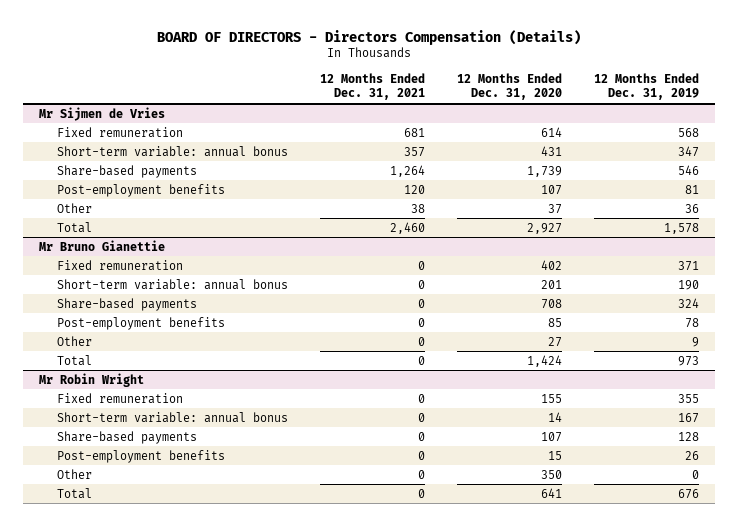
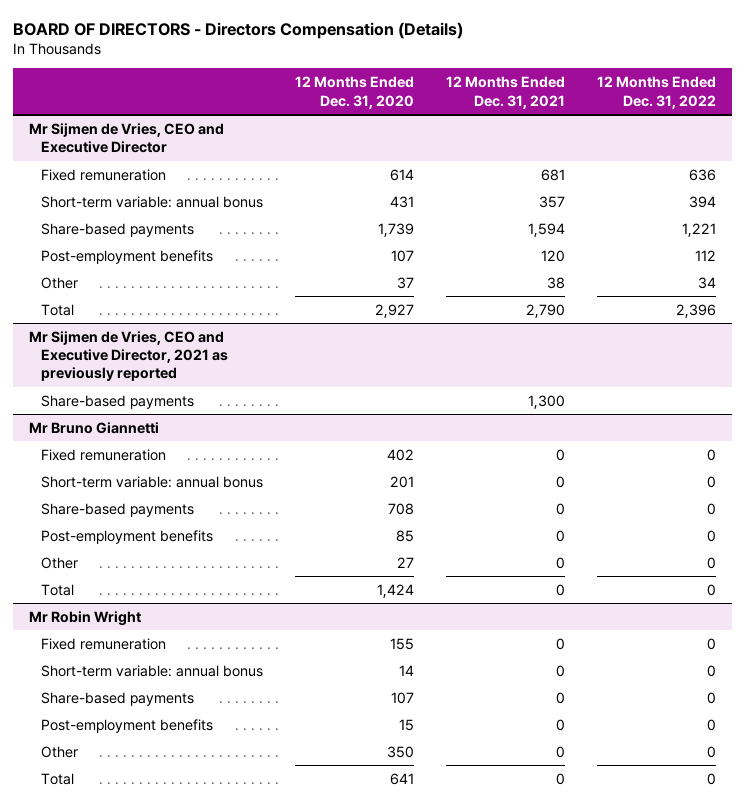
- | 12 Months Ended Dec. 31, 2021 | 12 Months Ended Dec. 31, 2020 | 12 Months Ended Dec. 31, 2019
+ | 12 Months Ended Dec. 31, 2020 | 12 Months Ended Dec. 31, 2021 | 12 Months Ended Dec. 31, 2022
- Mr Sijmen de Vries
+ Mr Sijmen de Vries, CEO and Executive Director
- Share-based payments | 1,264 | 1,739 | 546
+ Share-based payments | 1,739 | 1,594 | 1,221
- Total | 2,460 | 2,927 | 1,578
- Mr Bruno Gianettie
+ Total | 2,927 | 2,790 | 2,396
+ Mr Sijmen de Vries, CEO and Executive Director, 2021 as previously reported
+ Share-based payments | | 1,300 |
+ Mr Bruno Giannetti

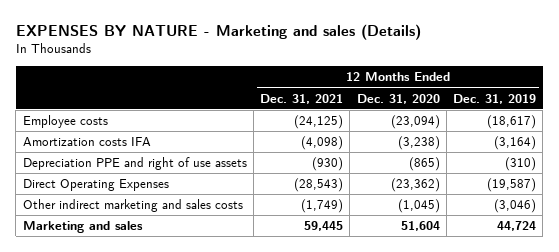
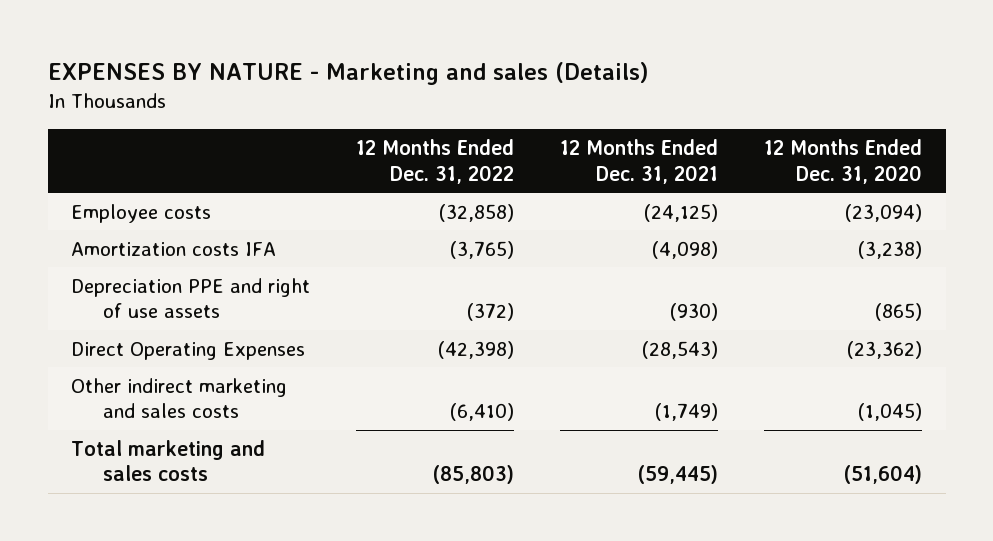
- | 12 Months Ended Dec. 31, 2021 | 12 Months Ended Dec. 31, 2020 | 12 Months Ended Dec. 31, 2019
+ | 12 Months Ended Dec. 31, 2022 | 12 Months Ended Dec. 31, 2021 | 12 Months Ended Dec. 31, 2020
- Marketing and sales | 59,445 | 51,604 | 44,724
+ Total marketing and sales costs | (85,803) | (59,445) | (51,604)

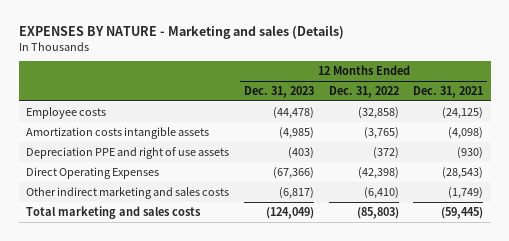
- | 12 Months Ended Dec. 31, 2022 | 12 Months Ended Dec. 31, 2021 | 12 Months Ended Dec. 31, 2020
+ | 12 Months Ended Dec. 31, 2023 | 12 Months Ended Dec. 31, 2022 | 12 Months Ended Dec. 31, 2021
- Amortization costs IFA | (3,765) | (4,098) | (3,238)
+ Amortization costs intangible assets | (4,985) | (3,765) | (4,098)

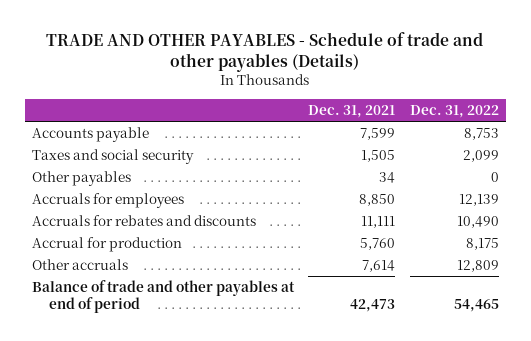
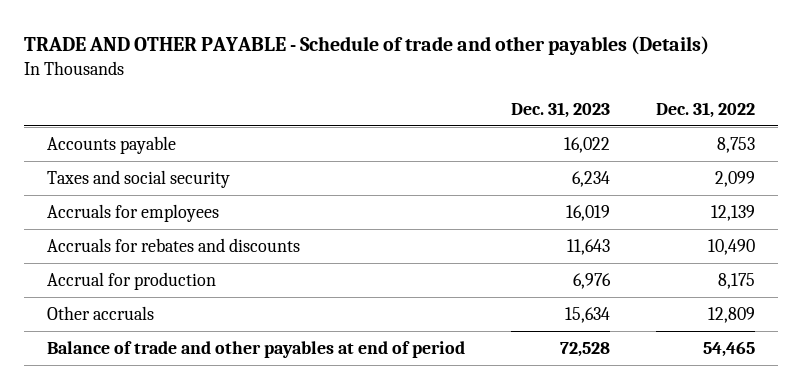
- TRADE AND OTHER PAYABLES - Schedule of trade and other payables (Details)
+ TRADE AND OTHER PAYABLE - Schedule of trade and other payables (Details)
- | Dec. 31, 2021 | Dec. 31, 2022
+ | Dec. 31, 2023 | Dec. 31, 2022
- Other payables | 34 | 0

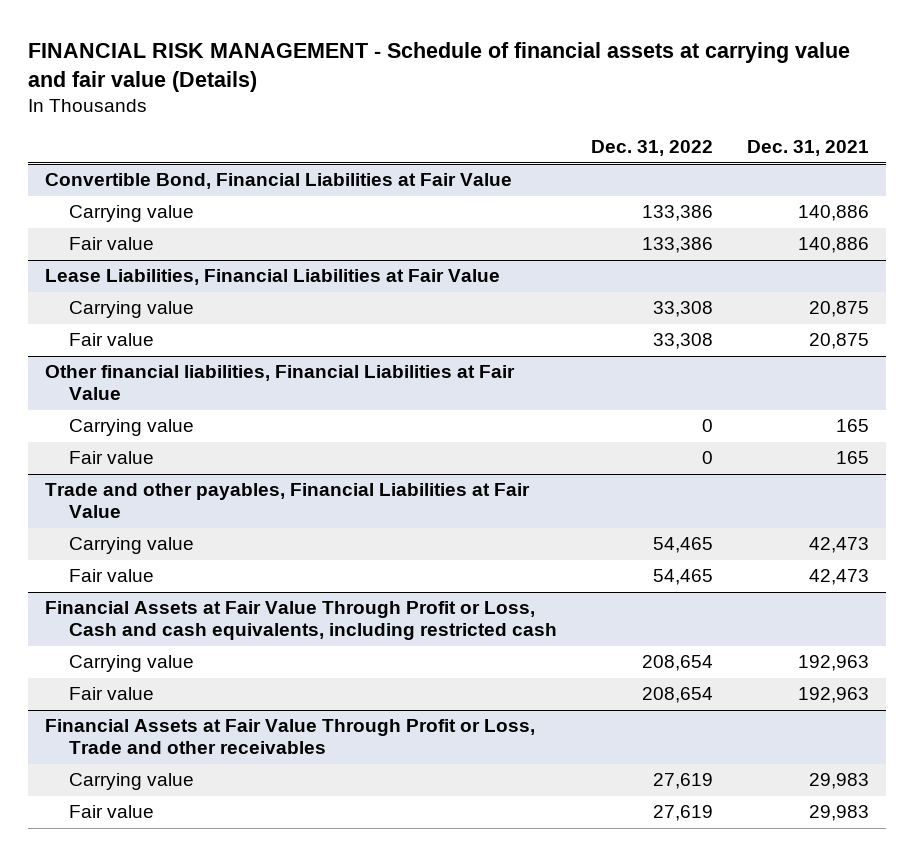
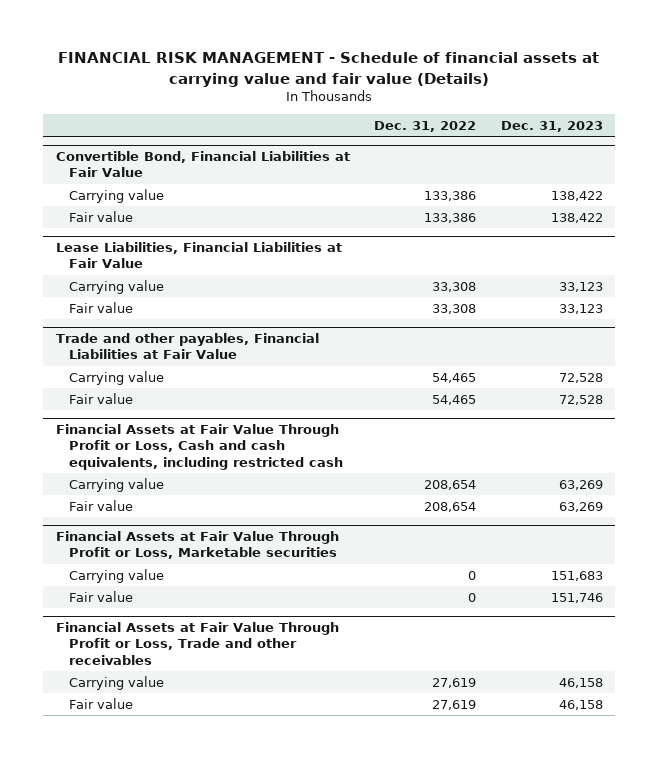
- | Dec. 31, 2022 | Dec. 31, 2021
+ | Dec. 31, 2022 | Dec. 31, 2023
- Other financial liabilities, Financial Liabilities at Fair Value
- Carrying value | 0 | 165
- Fair value | 0 | 165
+ Financial Assets at Fair Value Through Profit or Loss, Marketable securities
+ Carrying value | 0 | 151,683
+ Fair value | 0 | 151,746

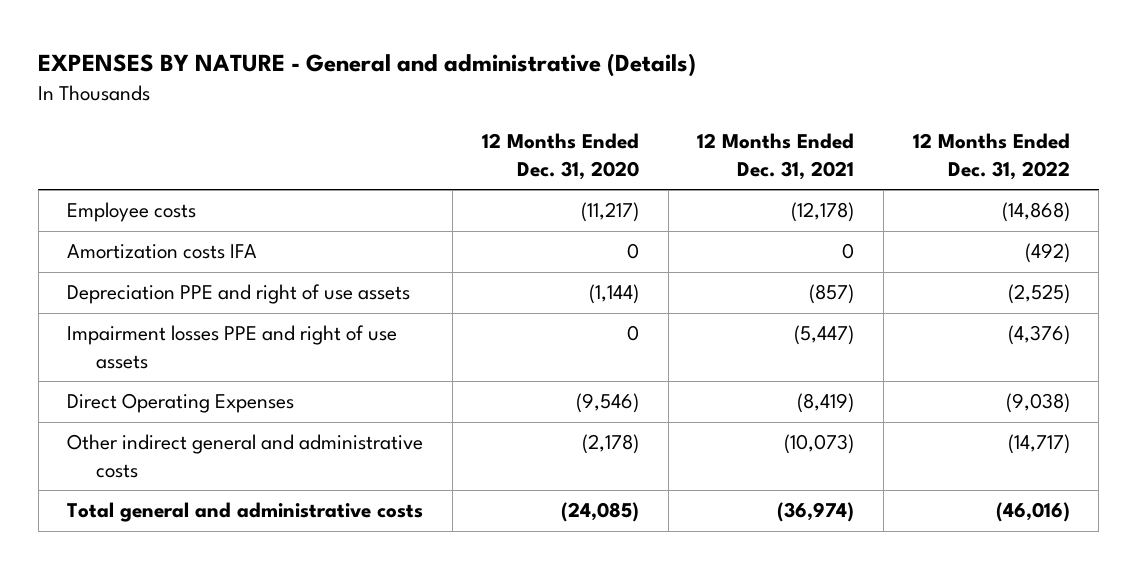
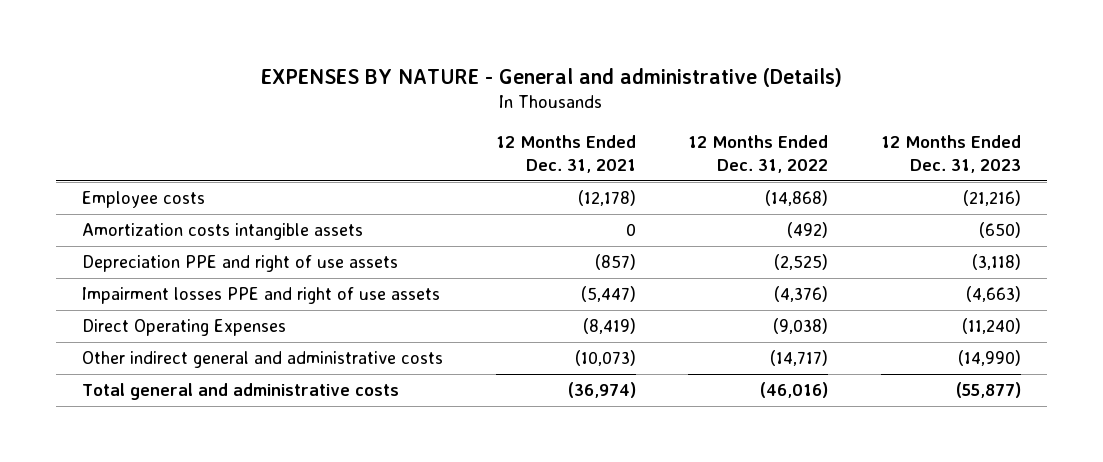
- | 12 Months Ended Dec. 31, 2020 | 12 Months Ended Dec. 31, 2021 | 12 Months Ended Dec. 31, 2022
+ | 12 Months Ended Dec. 31, 2021 | 12 Months Ended Dec. 31, 2022 | 12 Months Ended Dec. 31, 2023
- Amortization costs IFA | 0 | 0 | (492)
+ Amortization costs intangible assets | 0 | (492) | (650)

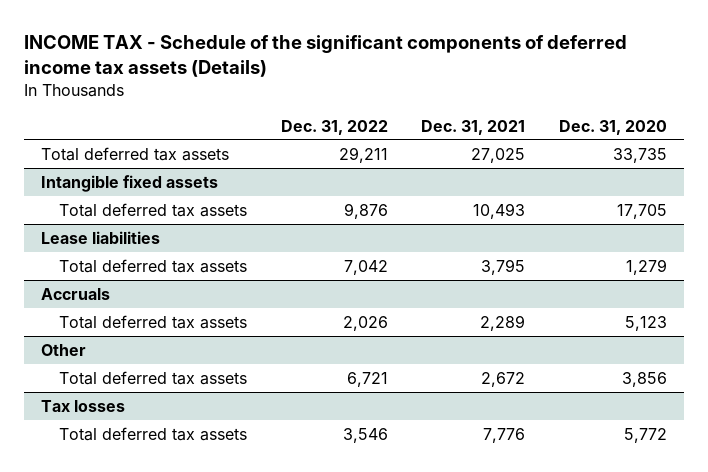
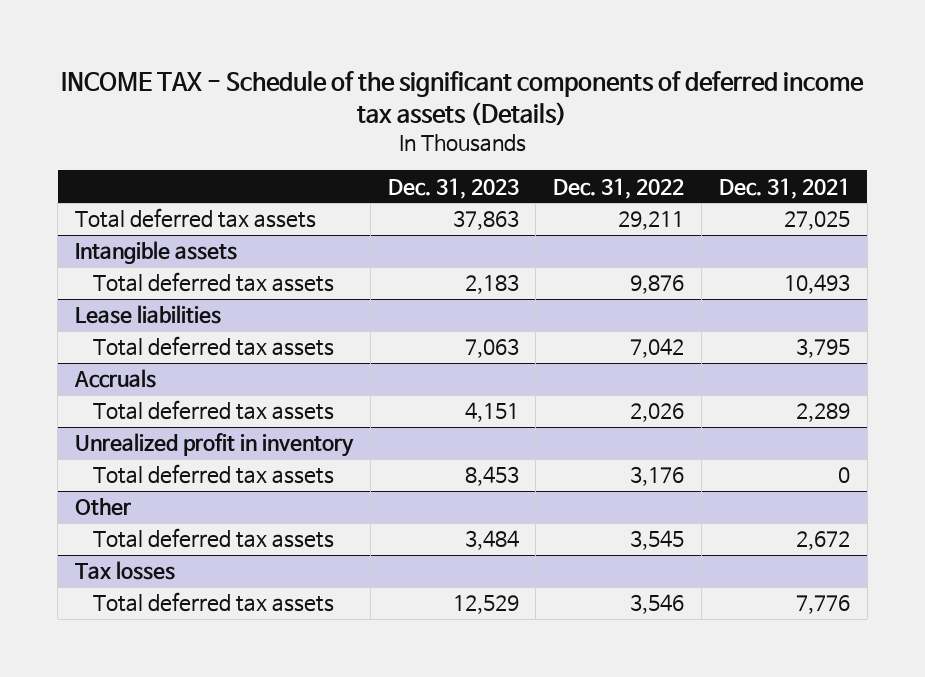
- | Dec. 31, 2022 | Dec. 31, 2021 | Dec. 31, 2020
+ | Dec. 31, 2023 | Dec. 31, 2022 | Dec. 31, 2021
- Intangible fixed assets
+ Intangible assets
+ Unrealized profit in inventory
+ Total deferred tax assets | 8,453 | 3,176 | 0
@ Other
- Total deferred tax assets | 6,721 | 2,672 | 3,856
+ Total deferred tax assets | 3,484 | 3,545 | 2,672

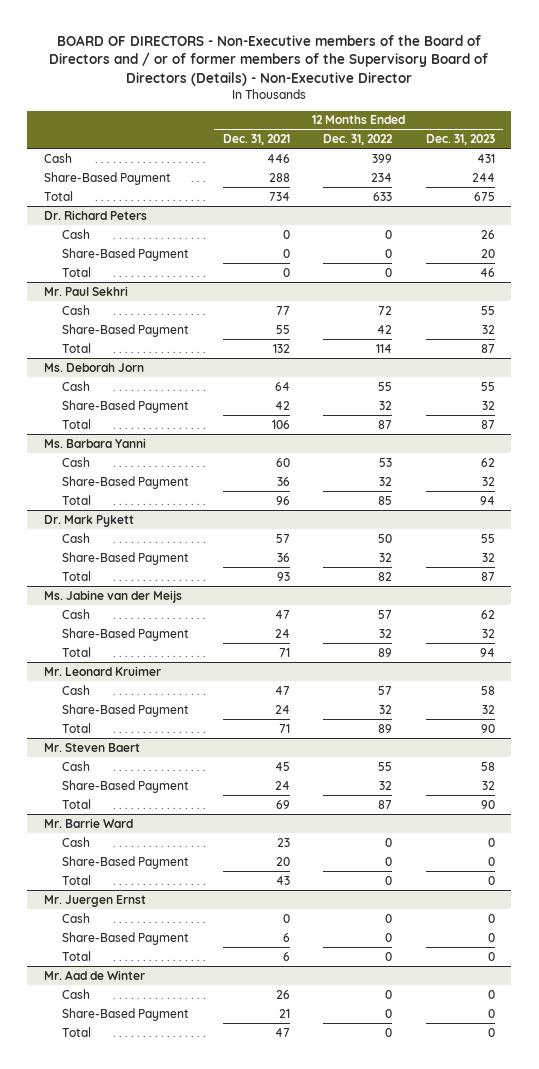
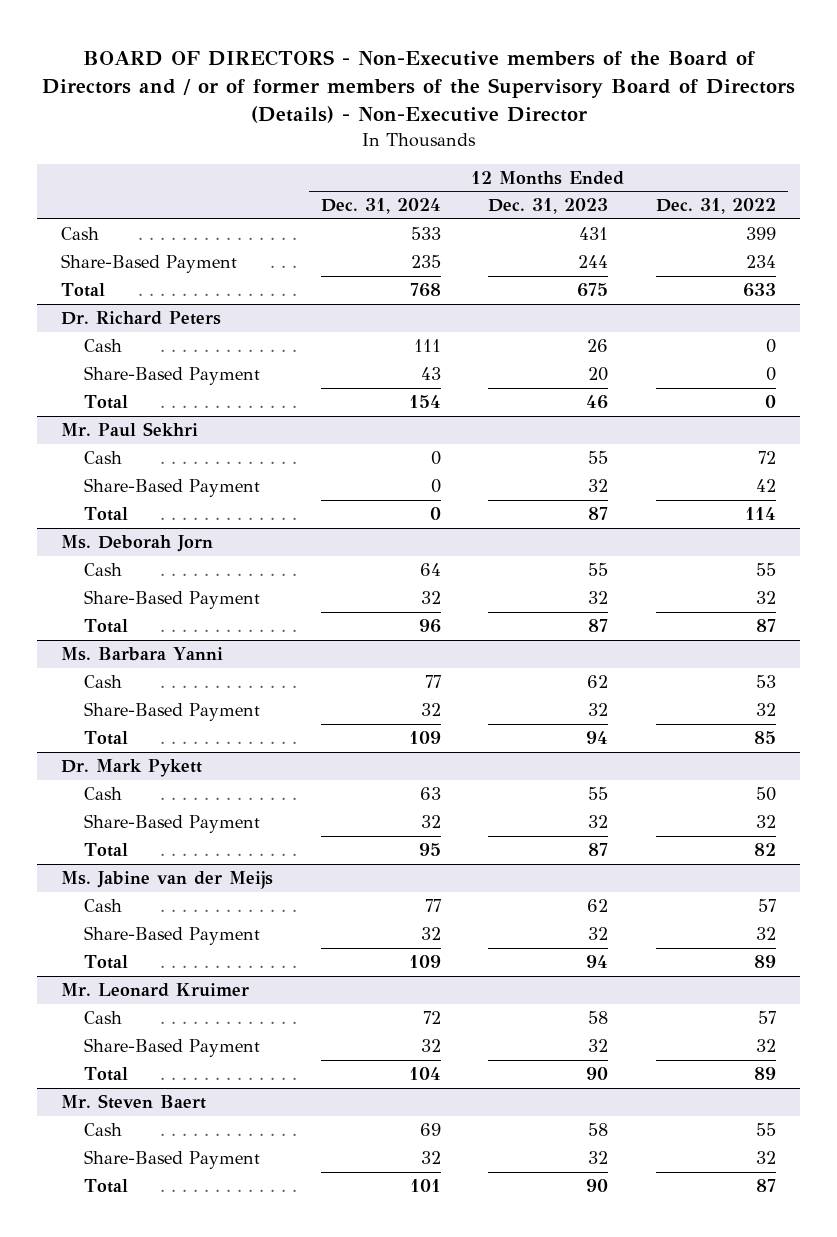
- | 12 Months Ended Dec. 31, 2021 | 12 Months Ended Dec. 31, 2022 | 12 Months Ended Dec. 31, 2023
+ | 12 Months Ended Dec. 31, 2024 | 12 Months Ended Dec. 31, 2023 | 12 Months Ended Dec. 31, 2022
- Mr. Barrie Ward
- Cash | 23 | 0 | 0
- Share-Based Payment | 20 | 0 | 0
- Total | 43 | 0 | 0
- Mr. Juergen Ernst
- Cash | 0 | 0 | 0
- Share-Based Payment | 6 | 0 | 0
- Total | 6 | 0 | 0
- Mr. Aad de Winter
- Cash | 26 | 0 | 0
- Share-Based Payment | 21 | 0 | 0
- Total | 47 | 0 | 0

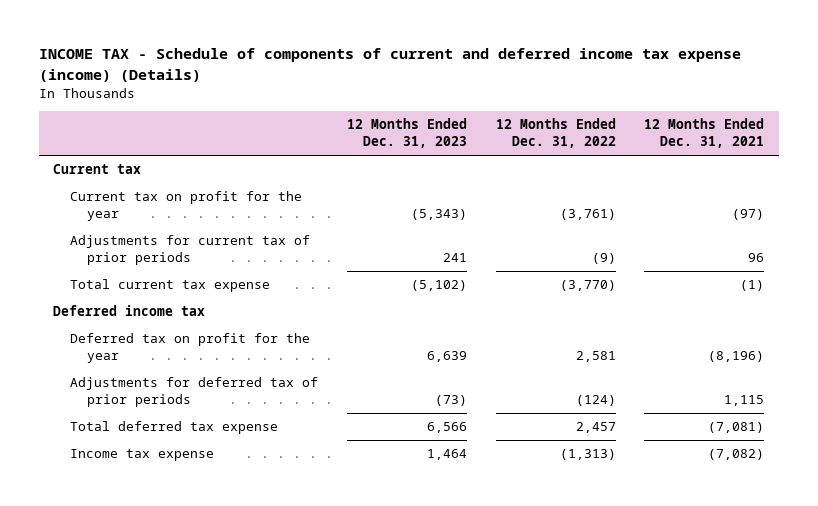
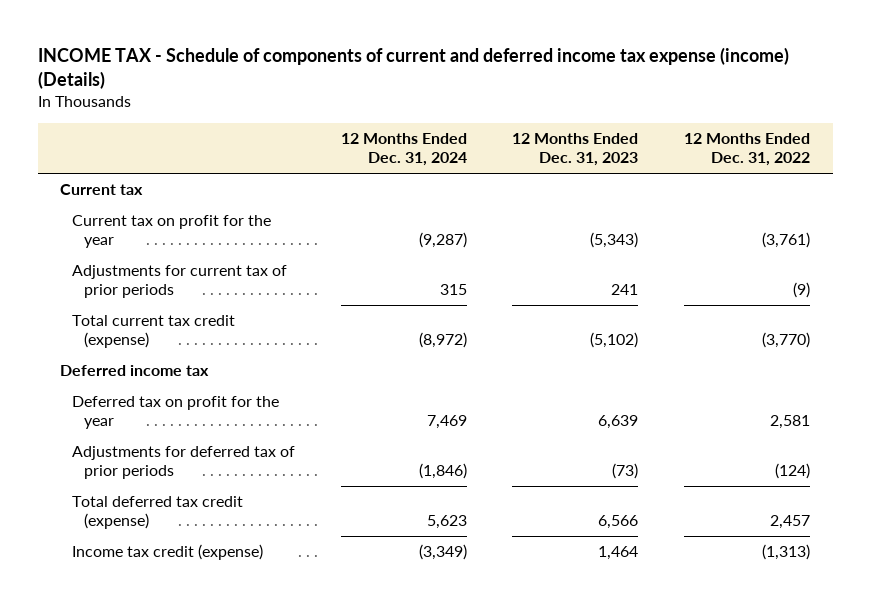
- | 12 Months Ended Dec. 31, 2023 | 12 Months Ended Dec. 31, 2022 | 12 Months Ended Dec. 31, 2021
+ | 12 Months Ended Dec. 31, 2024 | 12 Months Ended Dec. 31, 2023 | 12 Months Ended Dec. 31, 2022
- Total current tax expense | (5,102) | (3,770) | (1)
+ Total current tax credit (expense) | (8,972) | (5,102) | (3,770)
- Total deferred tax expense | 6,566 | 2,457 | (7,081)
- Income tax expense | 1,464 | (1,313) | (7,082)
+ Total deferred tax credit (expense) | 5,623 | 6,566 | 2,457
+ Income tax credit (expense) | (3,349) | 1,464 | (1,313)

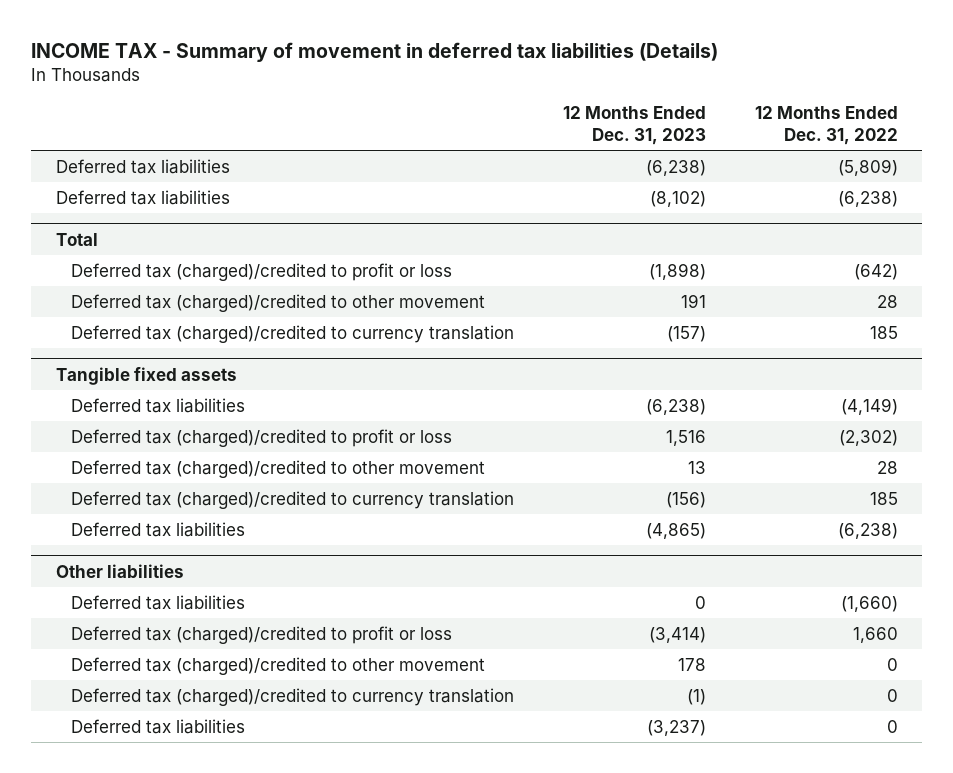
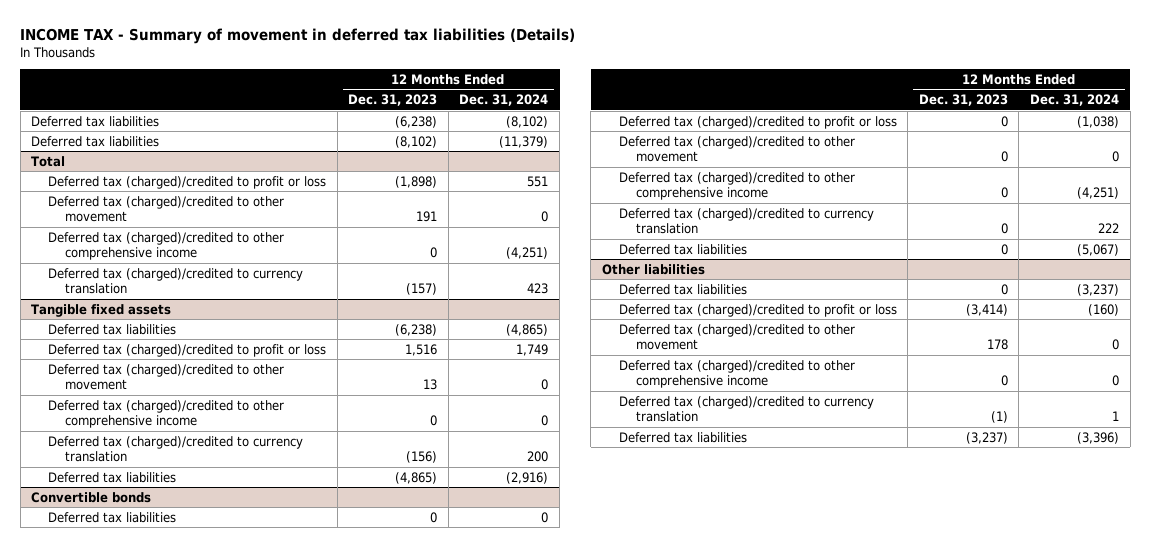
- | 12 Months Ended Dec. 31, 2023 | 12 Months Ended Dec. 31, 2022
+ | 12 Months Ended Dec. 31, 2023 | 12 Months Ended Dec. 31, 2024
@ Total
+ Deferred tax (charged)/credited to other comprehensive income | 0 | (4,251)
@ Tangible fixed assets
+ Deferred tax (charged)/credited to other comprehensive income | 0 | 0
+ Convertible bonds
+ Deferred tax liabilities | 0 | 0
+ Deferred tax (charged)/credited to profit or loss | 0 | (1,038)
+ Deferred tax (charged)/credited to other movement | 0 | 0
+ Deferred tax (charged)/credited to other comprehensive income | 0 | (4,251)
+ Deferred tax (charged)/credited to currency translation | 0 | 222
+ Deferred tax liabilities | 0 | (5,067)
@ Other liabilities
+ Deferred tax (charged)/credited to other comprehensive income | 0 | 0

